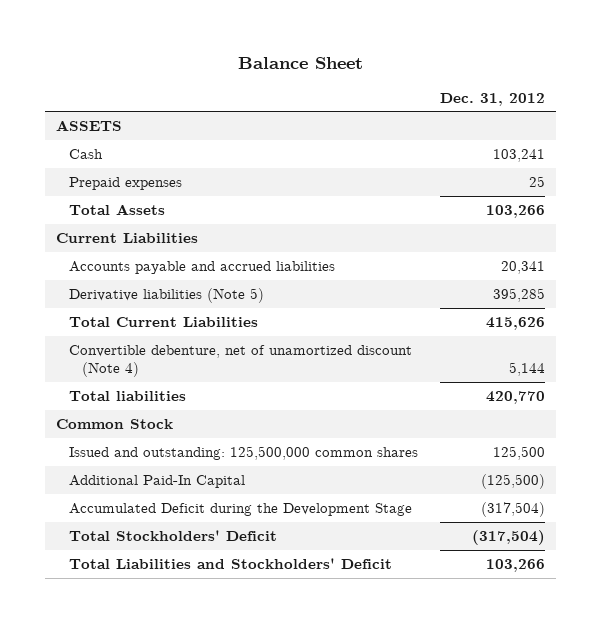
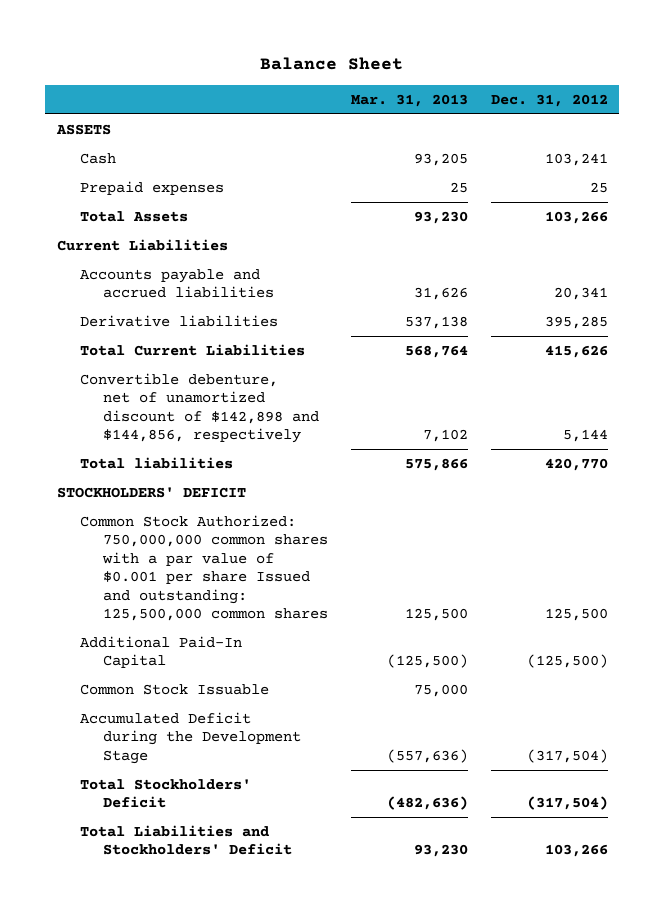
- | Dec. 31, 2012
+ | Mar. 31, 2013 | Dec. 31, 2012
- Derivative liabilities (Note 5) | 395,285
+ Derivative liabilities | 537,138 | 395,285
- Convertible debenture, net of unamortized discount (Note 4) | 5,144
+ Convertible debenture, net of unamortized discount of $142,898 and $144,856, respectively | 7,102 | 5,144
- Common Stock
- Issued and outstanding: 125,500,000 common shares | 125,500
+ STOCKHOLDERS' DEFICIT
+ Common Stock Authorized: 750,000,000 common shares with a par value of $0.001 per share Issued and outstanding: 125,500,000 common shares | 125,500 | 125,500
+ Common Stock Issuable | 75,000 |

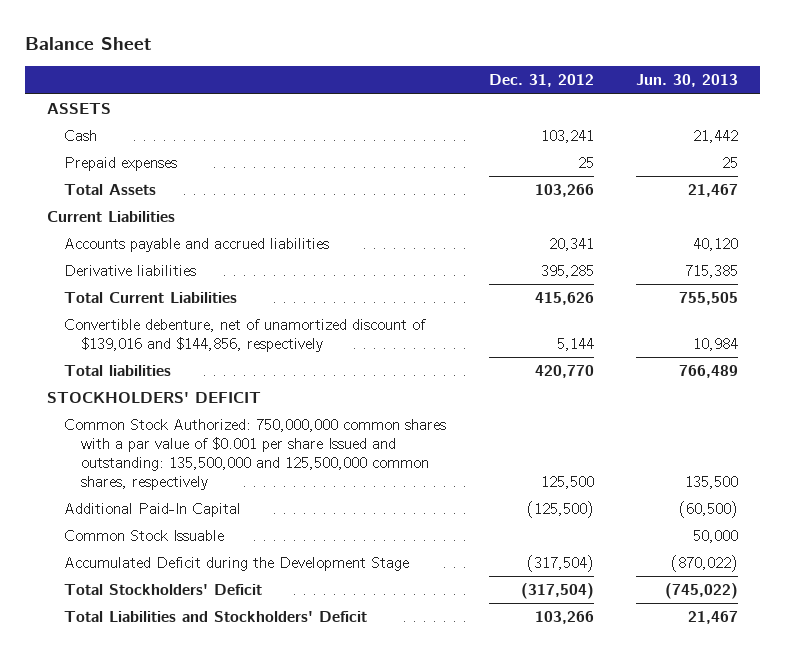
- | Mar. 31, 2013 | Dec. 31, 2012
+ | Dec. 31, 2012 | Jun. 30, 2013
- Convertible debenture, net of unamortized discount of $142,898 and $144,856, respectively | 7,102 | 5,144
+ Convertible debenture, net of unamortized discount of $139,016 and $144,856, respectively | 5,144 | 10,984
- Common Stock Authorized: 750,000,000 common shares with a par value of $0.001 per share Issued and outstanding: 125,500,000 common shares | 125,500 | 125,500
+ Common Stock Authorized: 750,000,000 common shares with a par value of $0.001 per share Issued and outstanding: 135,500,000 and 125,500,000 common shares, respectively | 125,500 | 135,500

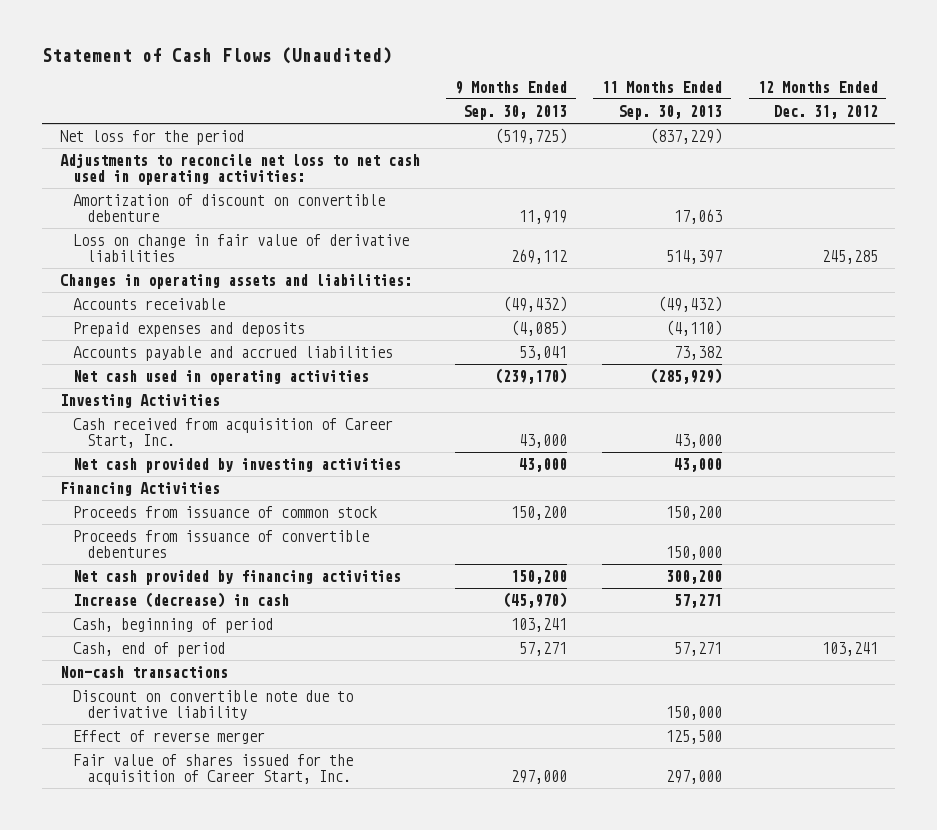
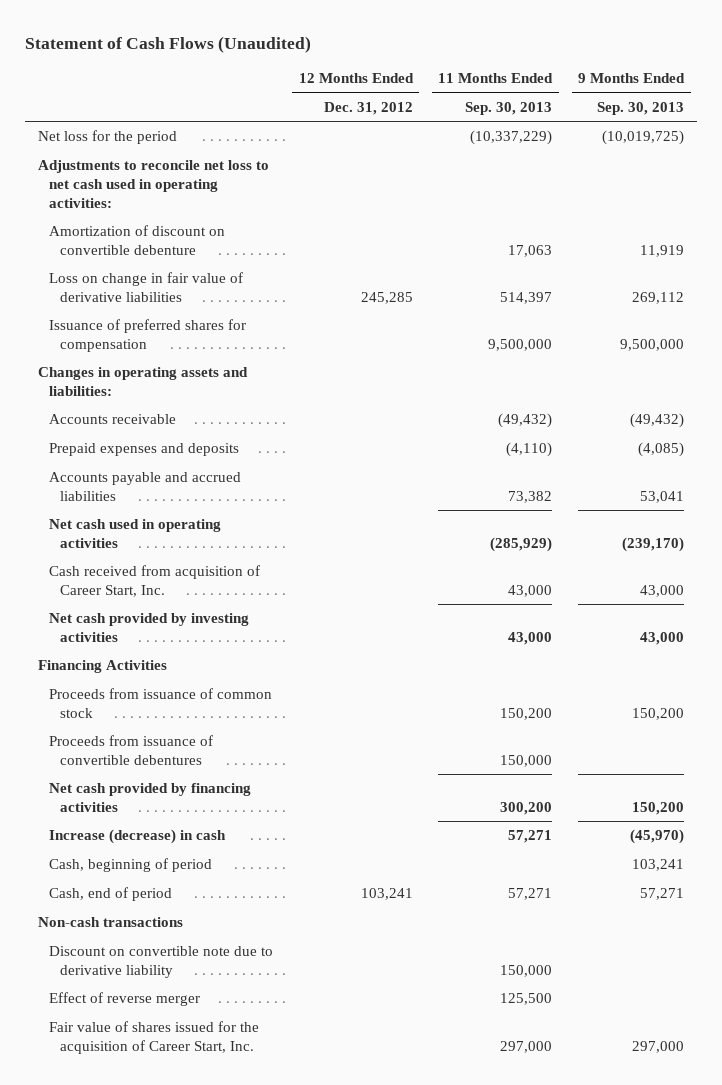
- | 9 Months Ended Sep. 30, 2013 | 11 Months Ended Sep. 30, 2013 | 12 Months Ended Dec. 31, 2012
+ | 12 Months Ended Dec. 31, 2012 | 11 Months Ended Sep. 30, 2013 | 9 Months Ended Sep. 30, 2013
- Net loss for the period | (519,725) | (837,229) |
+ Net loss for the period | | (10,337,229) | (10,019,725)
+ Issuance of preferred shares for compensation | | 9,500,000 | 9,500,000
- Investing Activities

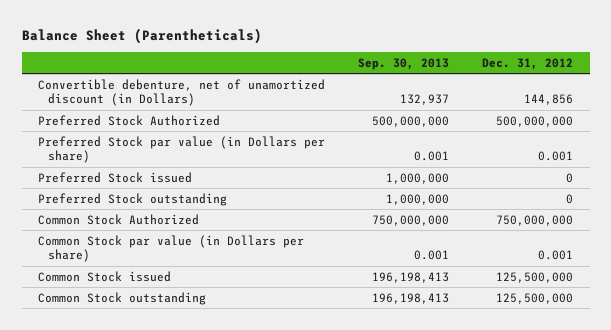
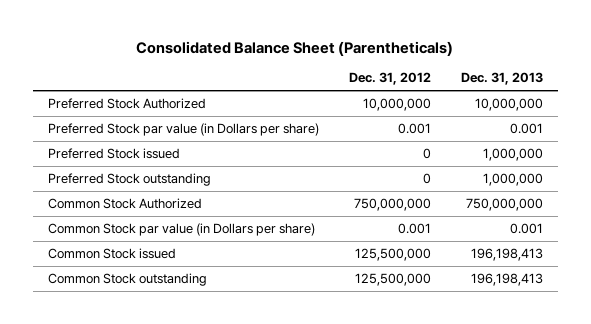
- Balance Sheet (Parentheticals)
+ Consolidated Balance Sheet (Parentheticals)
- | Sep. 30, 2013 | Dec. 31, 2012
+ | Dec. 31, 2012 | Dec. 31, 2013
- Convertible debenture, net of unamortized discount (in Dollars) | 132,937 | 144,856
- Preferred Stock Authorized | 500,000,000 | 500,000,000
+ Preferred Stock Authorized | 10,000,000 | 10,000,000

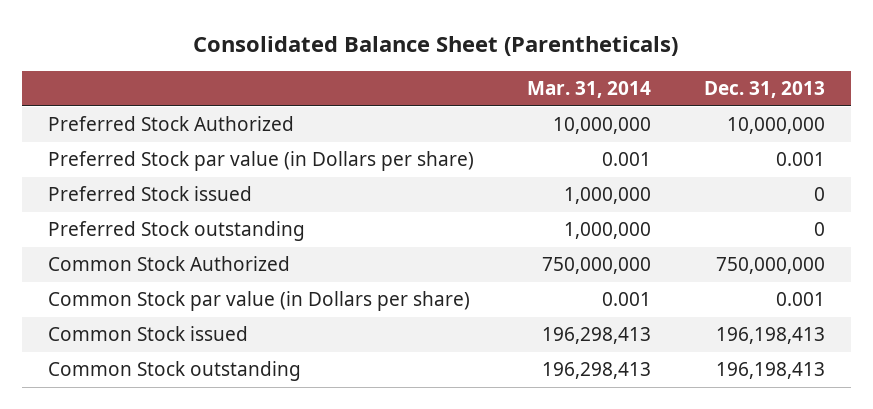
- | Dec. 31, 2012 | Dec. 31, 2013
+ | Mar. 31, 2014 | Dec. 31, 2013
- Preferred Stock issued | 0 | 1,000,000
- Preferred Stock outstanding | 0 | 1,000,000
+ Preferred Stock issued | 1,000,000 | 0
+ Preferred Stock outstanding | 1,000,000 | 0

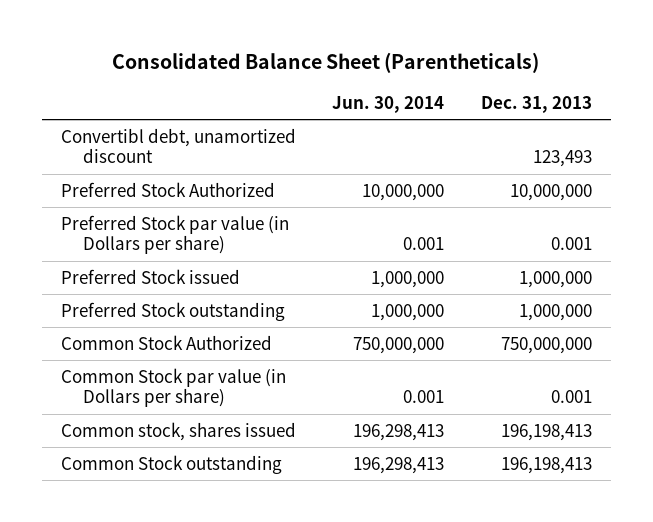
- | Mar. 31, 2014 | Dec. 31, 2013
+ | Jun. 30, 2014 | Dec. 31, 2013
+ Convertibl debt, unamortized discount | | 123,493
- Preferred Stock issued | 1,000,000 | 0
- Preferred Stock outstanding | 1,000,000 | 0
+ Preferred Stock issued | 1,000,000 | 1,000,000
+ Preferred Stock outstanding | 1,000,000 | 1,000,000
- Common Stock issued | 196,298,413 | 196,198,413
+ Common stock, shares issued | 196,298,413 | 196,198,413

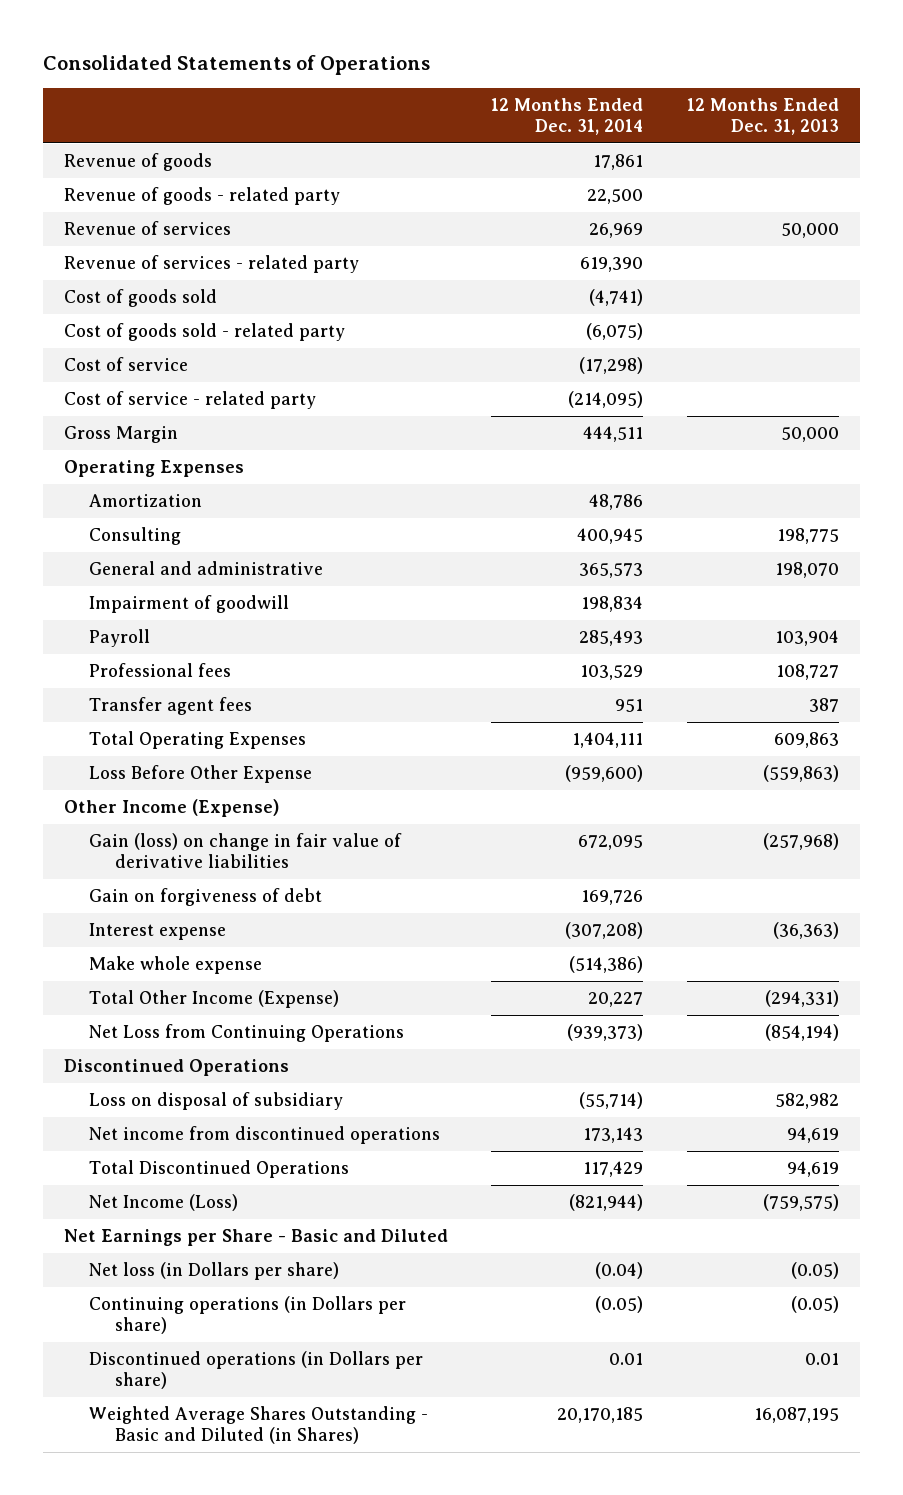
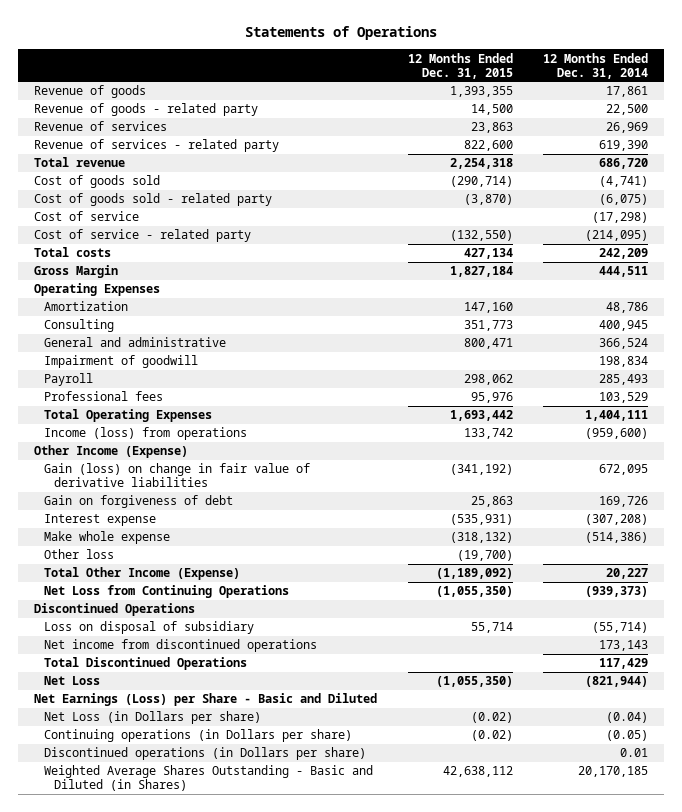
- Consolidated Statements of Operations
+ Statements of Operations
- | 12 Months Ended Dec. 31, 2014 | 12 Months Ended Dec. 31, 2013
+ | 12 Months Ended Dec. 31, 2015 | 12 Months Ended Dec. 31, 2014
+ Total revenue | 2,254,318 | 686,720
+ Total costs | 427,134 | 242,209
- General and administrative | 365,573 | 198,070
+ General and administrative | 800,471 | 366,524
- Transfer agent fees | 951 | 387
- Loss Before Other Expense | (959,600) | (559,863)
+ Income (loss) from operations | 133,742 | (959,600)
+ Other loss | (19,700) |
- Net Income (Loss) | (821,944) | (759,575)
- Net Earnings per Share - Basic and Diluted
- Net loss (in Dollars per share) | (0.04) | (0.05)
+ Net Loss | (1,055,350) | (821,944)
+ Net Earnings (Loss) per Share - Basic and Diluted
+ Net Loss (in Dollars per share) | (0.02) | (0.04)

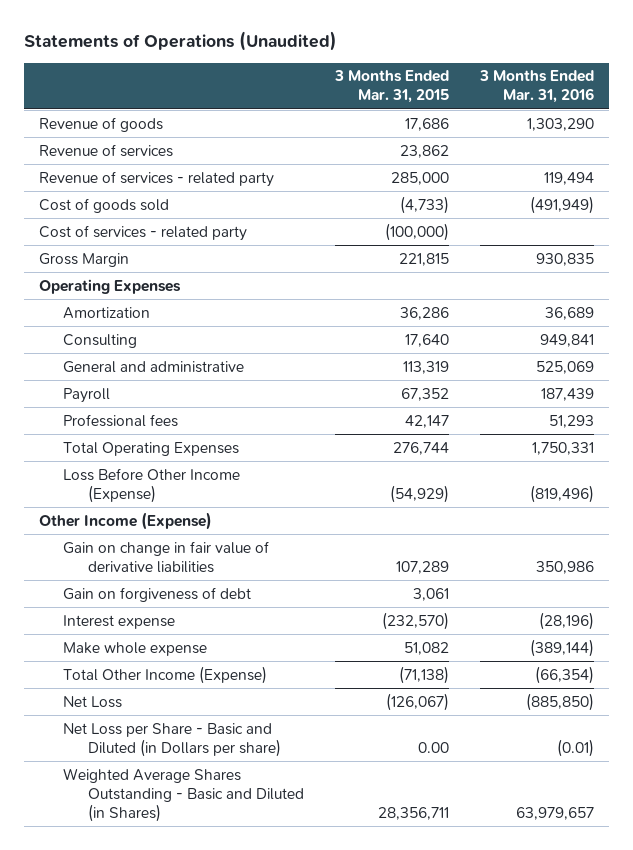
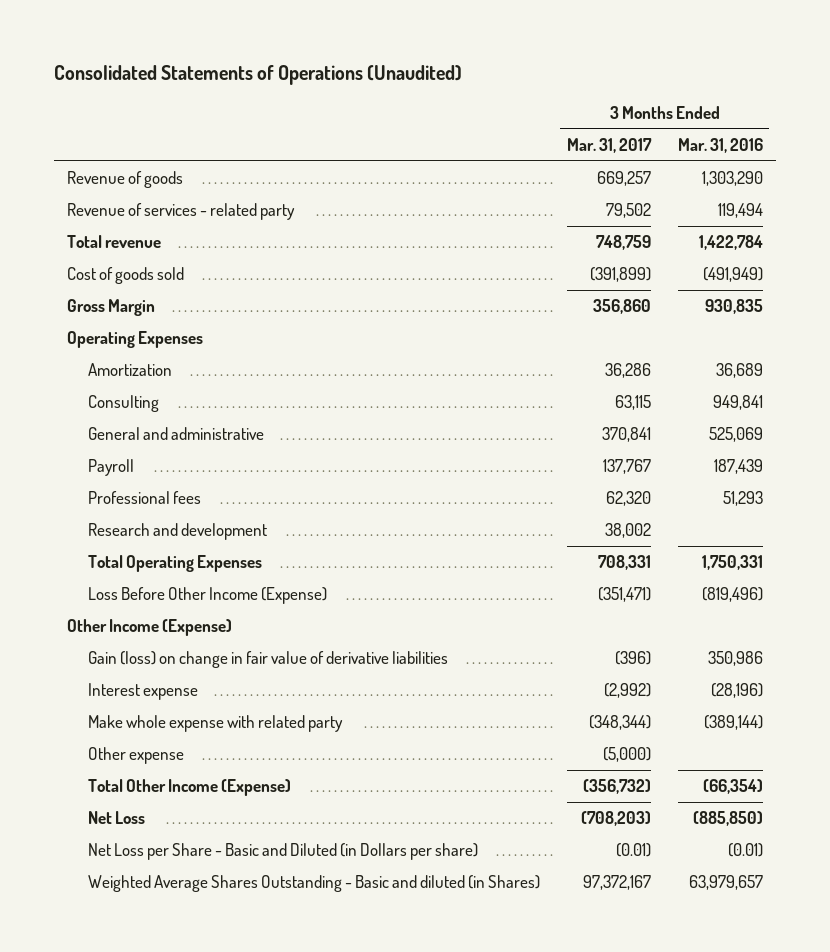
- Statements of Operations (Unaudited)
+ Consolidated Statements of Operations (Unaudited)
- | 3 Months Ended Mar. 31, 2015 | 3 Months Ended Mar. 31, 2016
+ | 3 Months Ended Mar. 31, 2017 | 3 Months Ended Mar. 31, 2016
- Revenue of services | 23,862 |
+ Total revenue | 748,759 | 1,422,784
- Cost of services - related party | (100,000) |
+ Research and development | 38,002 |
- Gain on change in fair value of derivative liabilities | 107,289 | 350,986
- Gain on forgiveness of debt | 3,061 |
+ Gain (loss) on change in fair value of derivative liabilities | (396) | 350,986
- Make whole expense | 51,082 | (389,144)
+ Make whole expense with related party | (348,344) | (389,144)
+ Other expense | (5,000) |
- Weighted Average Shares Outstanding - Basic and Diluted (in Shares) | 28,356,711 | 63,979,657
+ Weighted Average Shares Outstanding - Basic and diluted (in Shares) | 97,372,167 | 63,979,657

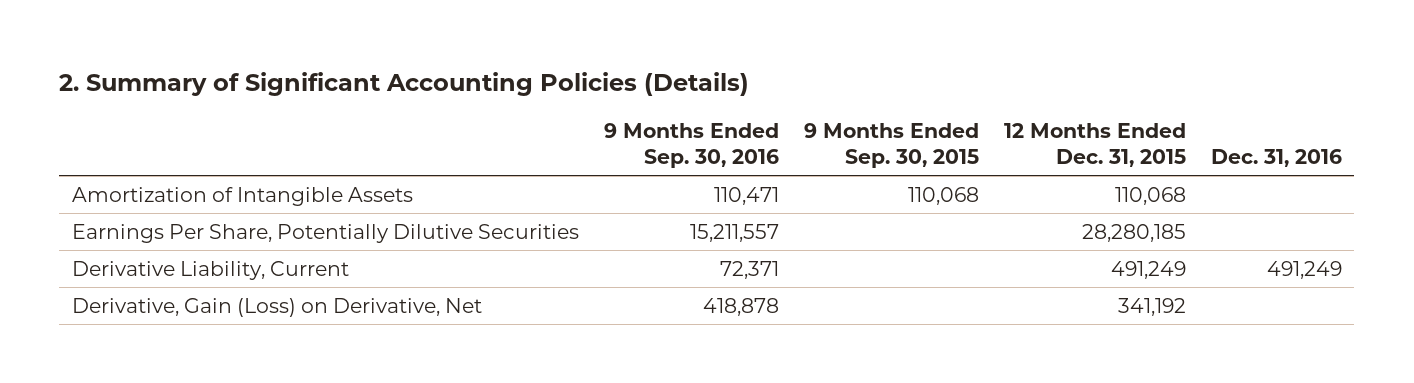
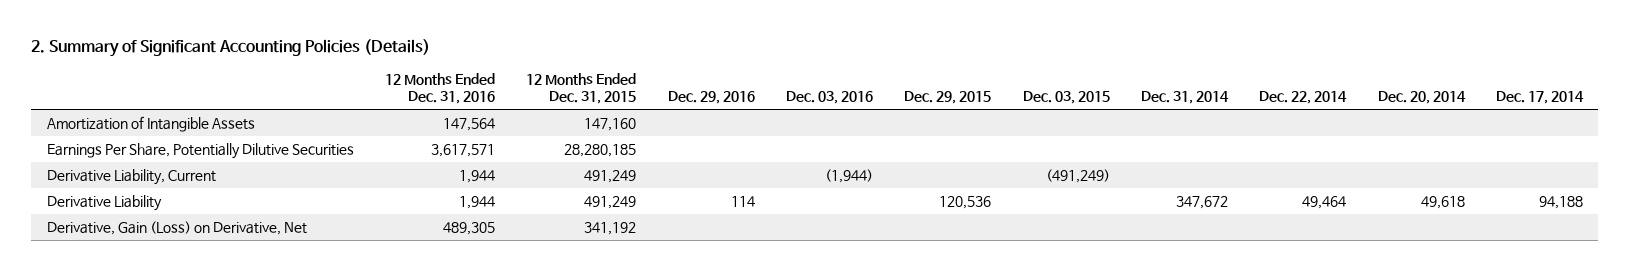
- | 9 Months Ended Sep. 30, 2016 | 9 Months Ended Sep. 30, 2015 | 12 Months Ended Dec. 31, 2015 | Dec. 31, 2016
+ | 12 Months Ended Dec. 31, 2016 | 12 Months Ended Dec. 31, 2015 | Dec. 29, 2016 | Dec. 03, 2016 | Dec. 29, 2015 | Dec. 03, 2015 | Dec. 31, 2014 | Dec. 22, 2014 | Dec. 20, 2014 | Dec. 17, 2014
- Amortization of Intangible Assets | 110,471 | 110,068 | 110,068 |
+ Amortization of Intangible Assets | 147,564 | 147,160 | | | | | | | |
+ Derivative Liability | 1,944 | 491,249 | 114 | | 120,536 | | 347,672 | 49,464 | 49,618 | 94,188

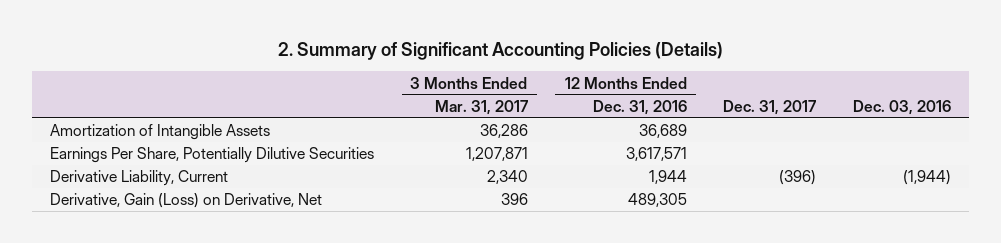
- | 12 Months Ended Dec. 31, 2016 | 12 Months Ended Dec. 31, 2015 | Dec. 29, 2016 | Dec. 03, 2016 | Dec. 29, 2015 | Dec. 03, 2015 | Dec. 31, 2014 | Dec. 22, 2014 | Dec. 20, 2014 | Dec. 17, 2014
+ | 3 Months Ended Mar. 31, 2017 | 12 Months Ended Dec. 31, 2016 | Dec. 31, 2017 | Dec. 03, 2016
- Amortization of Intangible Assets | 147,564 | 147,160 | | | | | | | |
+ Amortization of Intangible Assets | 36,286 | 36,689 | |
- Derivative Liability | 1,944 | 491,249 | 114 | | 120,536 | | 347,672 | 49,464 | 49,618 | 94,188

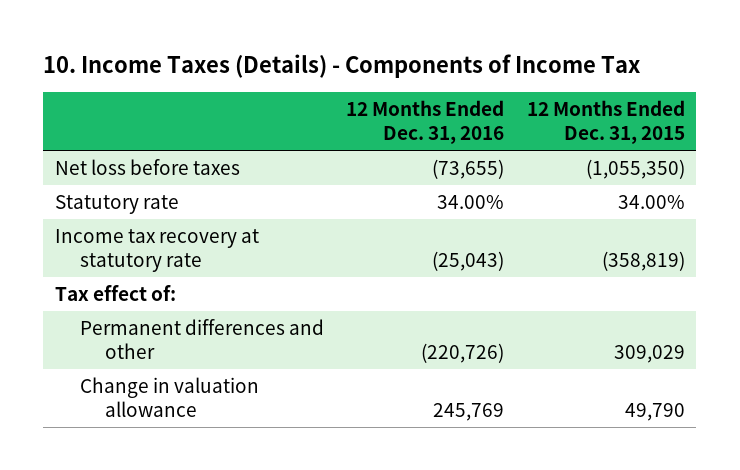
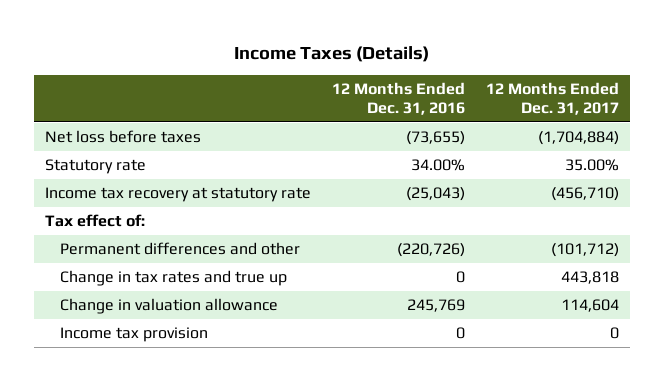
- 10. Income Taxes (Details) - Components of Income Tax
+ Income Taxes (Details)
- | 12 Months Ended Dec. 31, 2016 | 12 Months Ended Dec. 31, 2015
+ | 12 Months Ended Dec. 31, 2016 | 12 Months Ended Dec. 31, 2017
+ Change in tax rates and true up | 0 | 443,818
+ Income tax provision | 0 | 0

